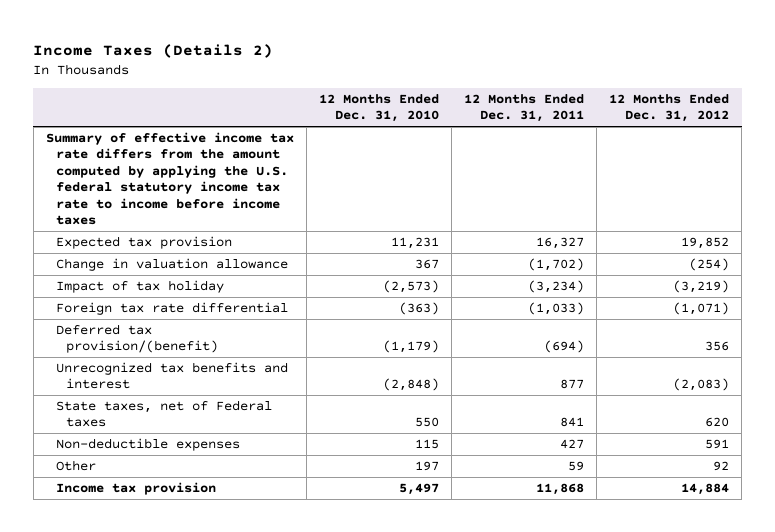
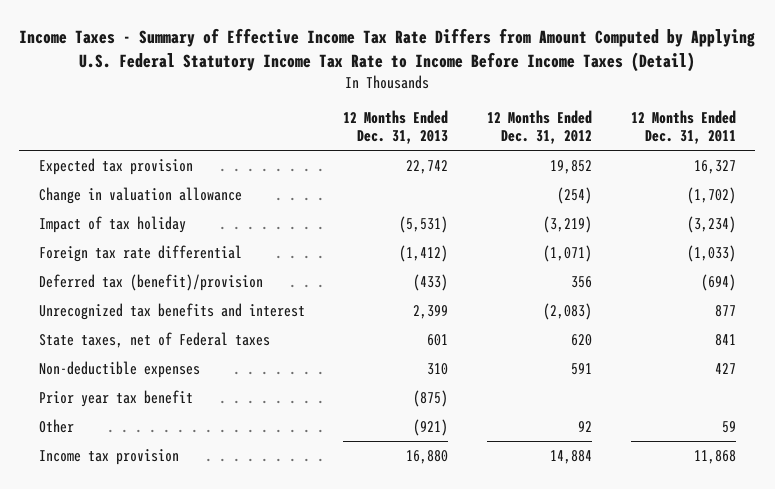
- Income Taxes (Details 2)
+ Income Taxes - Summary of Effective Income Tax Rate Differs from Amount Computed by Applying U.S. Federal Statutory Income Tax Rate to Income Before Income Taxes (Detail)
- | 12 Months Ended Dec. 31, 2010 | 12 Months Ended Dec. 31, 2011 | 12 Months Ended Dec. 31, 2012
+ | 12 Months Ended Dec. 31, 2013 | 12 Months Ended Dec. 31, 2012 | 12 Months Ended Dec. 31, 2011
- Summary of effective income tax rate differs from the amount computed by applying the U.S. federal statutory income tax rate to income before income taxes
- Deferred tax provision/(benefit) | (1,179) | (694) | 356
+ Deferred tax (benefit)/provision | (433) | 356 | (694)
+ Prior year tax benefit | (875) | |

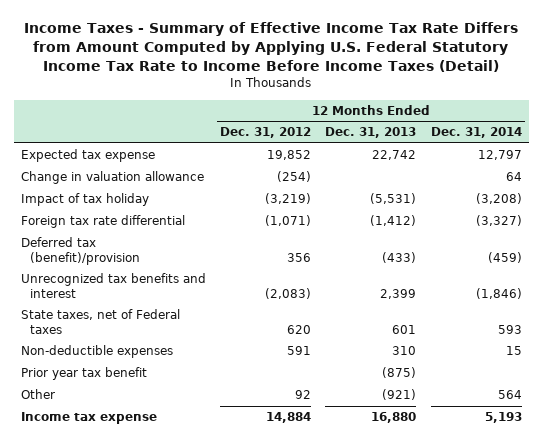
- | 12 Months Ended Dec. 31, 2013 | 12 Months Ended Dec. 31, 2012 | 12 Months Ended Dec. 31, 2011
+ | 12 Months Ended Dec. 31, 2012 | 12 Months Ended Dec. 31, 2013 | 12 Months Ended Dec. 31, 2014
- Expected tax provision | 22,742 | 19,852 | 16,327
+ Expected tax expense | 19,852 | 22,742 | 12,797
- Income tax provision | 16,880 | 14,884 | 11,868
+ Income tax expense | 14,884 | 16,880 | 5,193

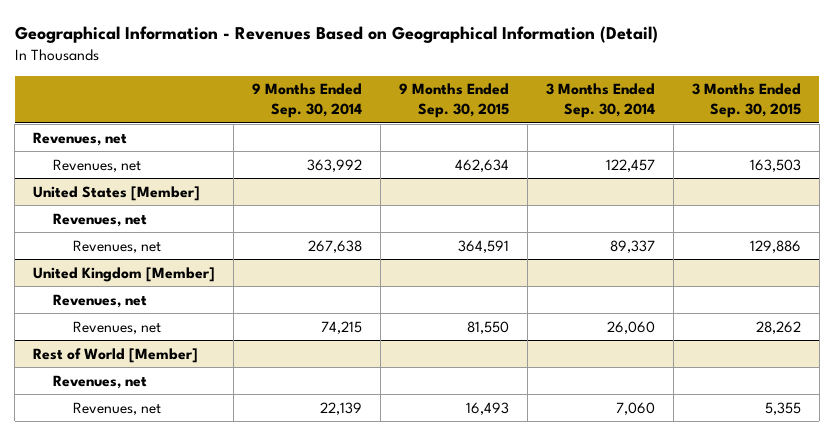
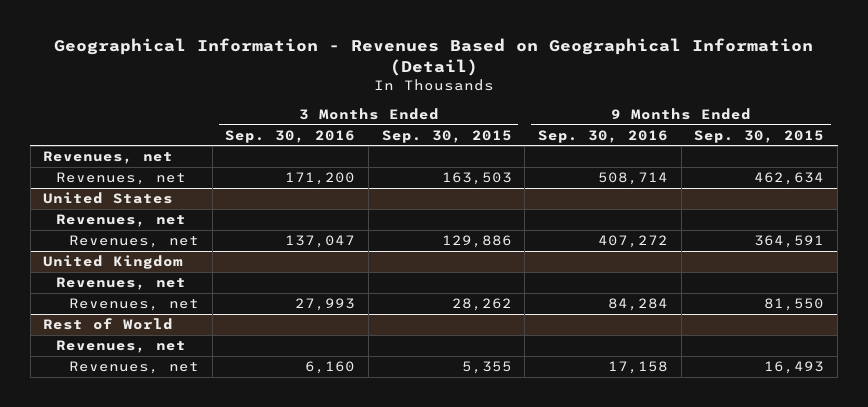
- | 9 Months Ended Sep. 30, 2014 | 9 Months Ended Sep. 30, 2015 | 3 Months Ended Sep. 30, 2014 | 3 Months Ended Sep. 30, 2015
+ | 3 Months Ended Sep. 30, 2016 | 3 Months Ended Sep. 30, 2015 | 9 Months Ended Sep. 30, 2016 | 9 Months Ended Sep. 30, 2015
- United States [Member]
+ United States
- United Kingdom [Member]
+ United Kingdom
- Rest of World [Member]
+ Rest of World

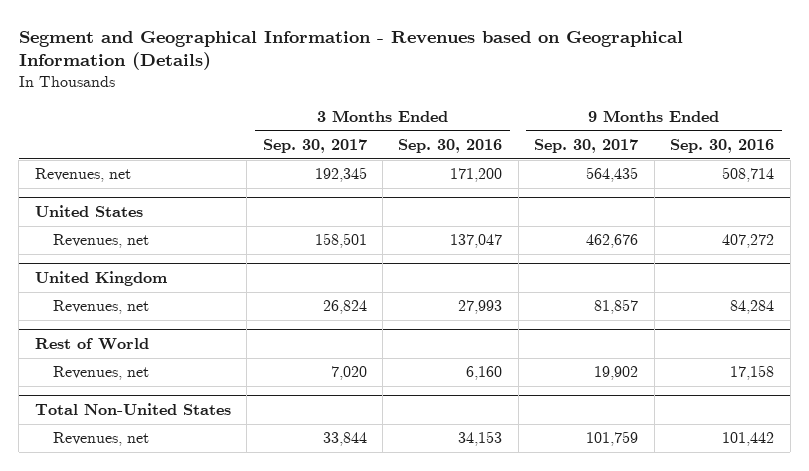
- Geographical Information - Revenues Based on Geographical Information (Detail)
+ Segment and Geographical Information - Revenues based on Geographical Information (Details)
- | 3 Months Ended Sep. 30, 2016 | 3 Months Ended Sep. 30, 2015 | 9 Months Ended Sep. 30, 2016 | 9 Months Ended Sep. 30, 2015
+ | 3 Months Ended Sep. 30, 2017 | 3 Months Ended Sep. 30, 2016 | 9 Months Ended Sep. 30, 2017 | 9 Months Ended Sep. 30, 2016
- Revenues, net
@ United States
- Revenues, net
@ United Kingdom
- Revenues, net
@ Rest of World
- Revenues, net
+ Total Non-United States
+ Revenues, net | 33,844 | 34,153 | 101,759 | 101,442

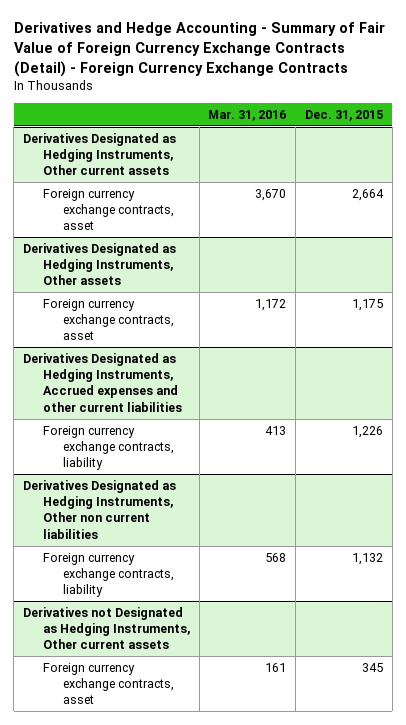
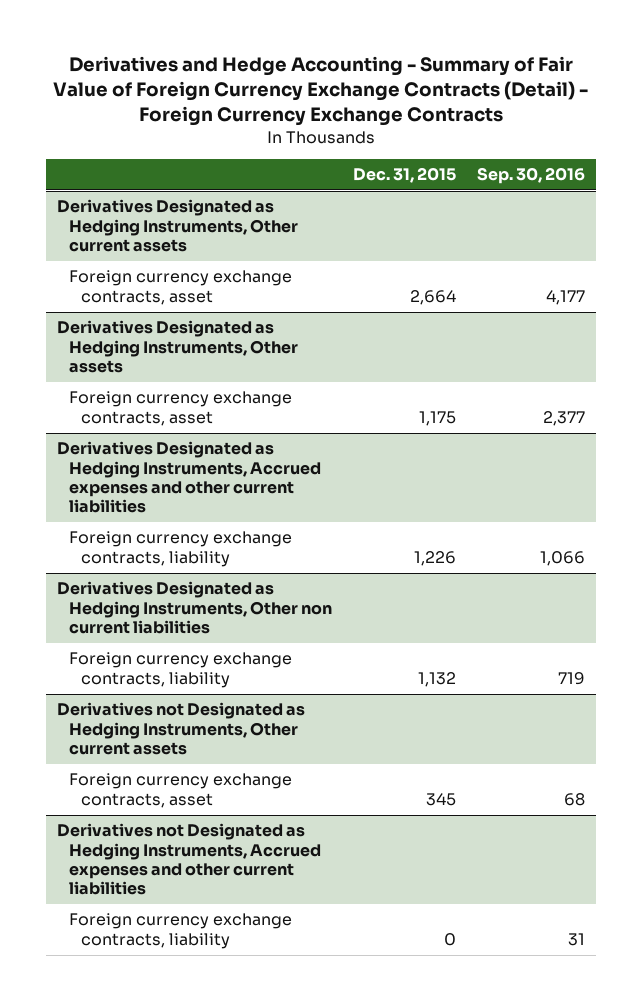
- | Mar. 31, 2016 | Dec. 31, 2015
+ | Dec. 31, 2015 | Sep. 30, 2016
+ Derivatives not Designated as Hedging Instruments, Accrued expenses and other current liabilities
+ Foreign currency exchange contracts, liability | 0 | 31

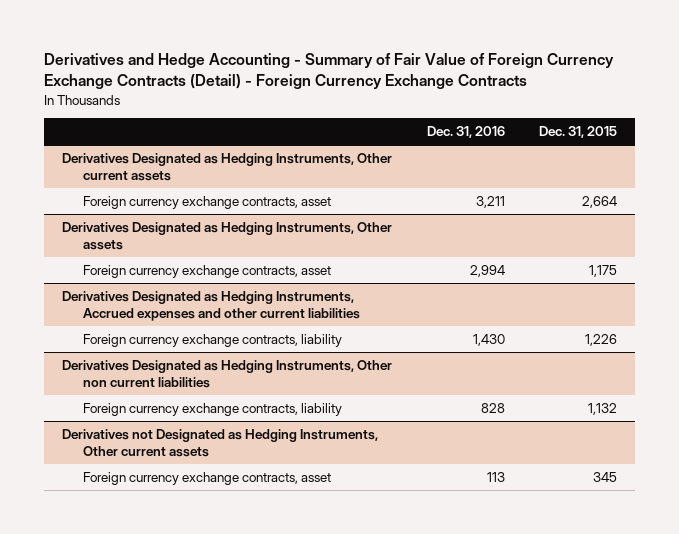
- | Dec. 31, 2015 | Sep. 30, 2016
+ | Dec. 31, 2016 | Dec. 31, 2015
- Derivatives not Designated as Hedging Instruments, Accrued expenses and other current liabilities
- Foreign currency exchange contracts, liability | 0 | 31

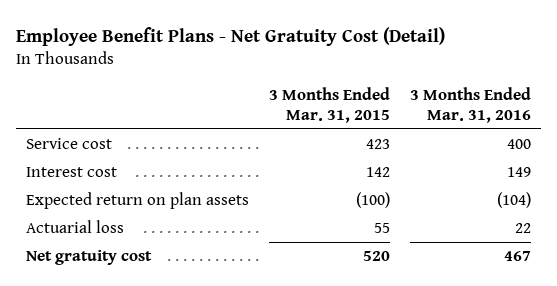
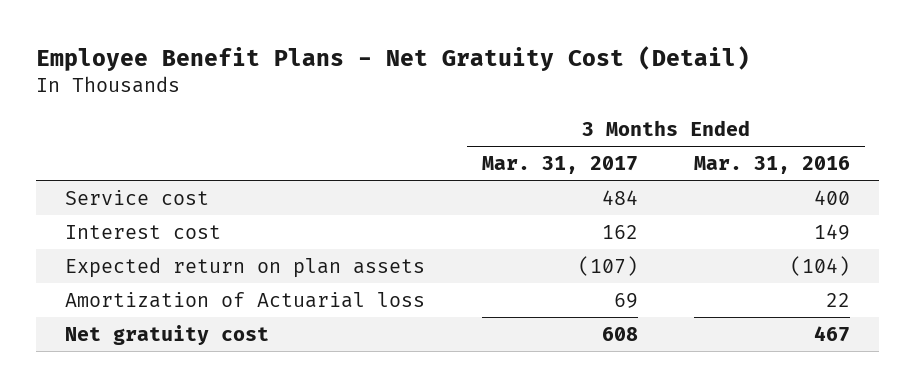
- | 3 Months Ended Mar. 31, 2015 | 3 Months Ended Mar. 31, 2016
+ | 3 Months Ended Mar. 31, 2017 | 3 Months Ended Mar. 31, 2016
- Actuarial loss | 55 | 22
+ Amortization of Actuarial loss | 69 | 22

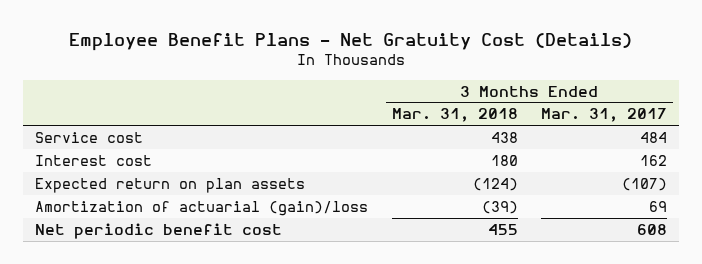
- Employee Benefit Plans - Net Gratuity Cost (Detail)
+ Employee Benefit Plans - Net Gratuity Cost (Details)
- | 3 Months Ended Mar. 31, 2017 | 3 Months Ended Mar. 31, 2016
+ | 3 Months Ended Mar. 31, 2018 | 3 Months Ended Mar. 31, 2017
- Amortization of Actuarial loss | 69 | 22
- Net gratuity cost | 608 | 467
+ Amortization of actuarial (gain)/loss | (39) | 69
+ Net periodic benefit cost | 455 | 608

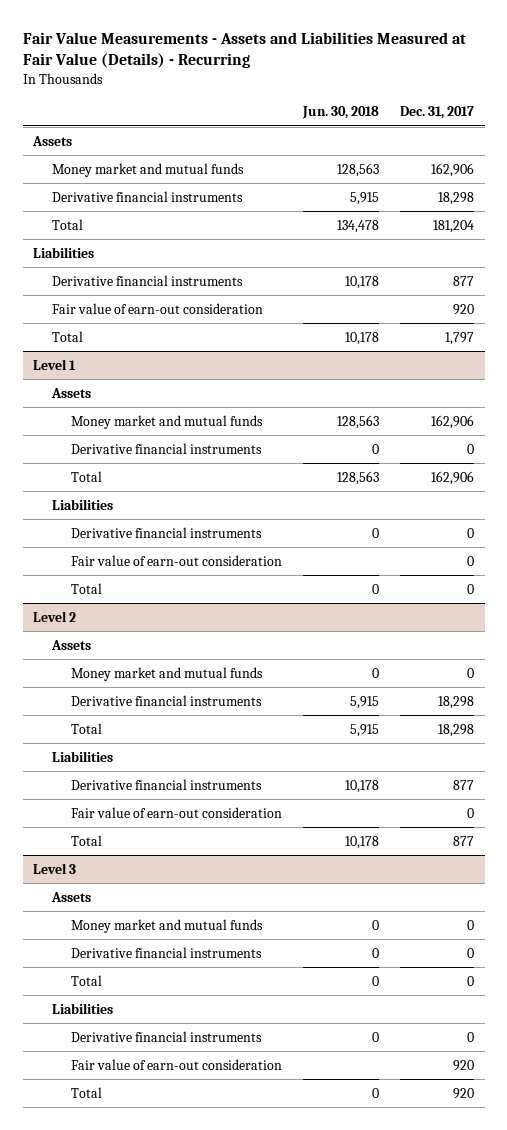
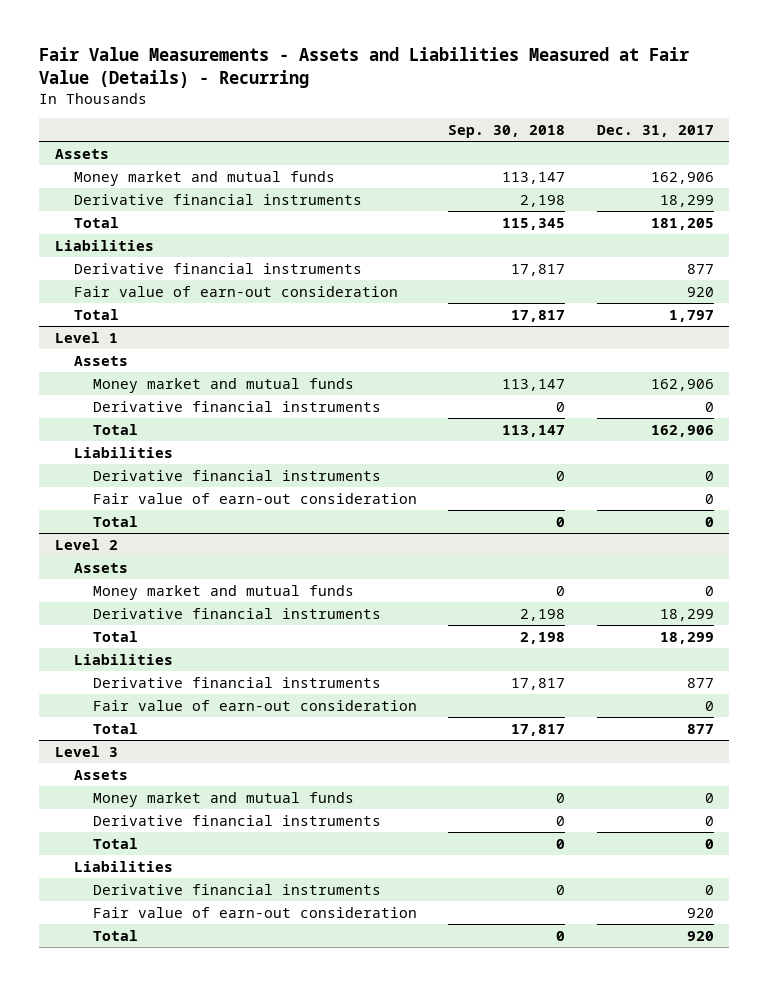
- | Jun. 30, 2018 | Dec. 31, 2017
+ | Sep. 30, 2018 | Dec. 31, 2017
- Derivative financial instruments | 5,915 | 18,298
- Total | 134,478 | 181,204
+ Derivative financial instruments | 2,198 | 18,299
+ Total | 115,345 | 181,205
@ Level 2
- Derivative financial instruments | 5,915 | 18,298
- Total | 5,915 | 18,298
+ Derivative financial instruments | 2,198 | 18,299
+ Total | 2,198 | 18,299

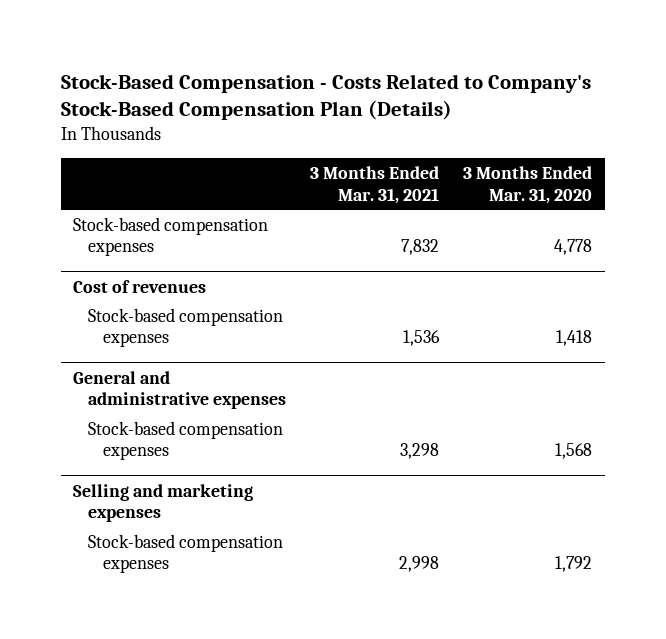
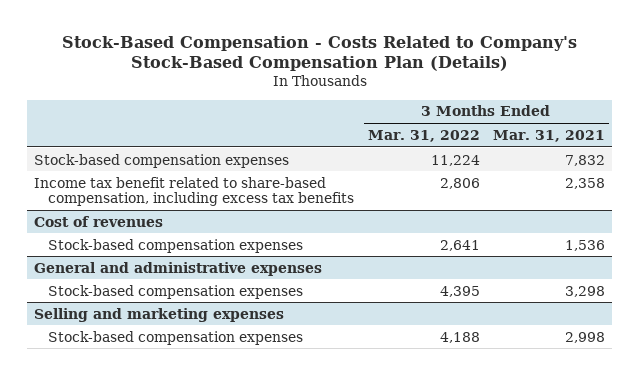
- | 3 Months Ended Mar. 31, 2021 | 3 Months Ended Mar. 31, 2020
+ | 3 Months Ended Mar. 31, 2022 | 3 Months Ended Mar. 31, 2021
+ Income tax benefit related to share-based compensation, including excess tax benefits | 2,806 | 2,358

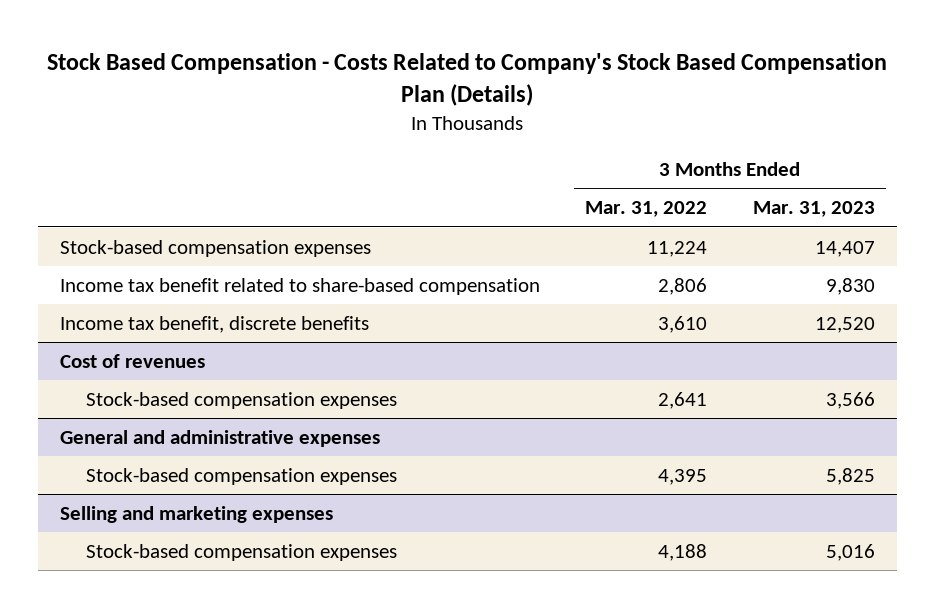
- Stock-Based Compensation - Costs Related to Company's Stock-Based Compensation Plan (Details)
+ Stock Based Compensation - Costs Related to Company's Stock Based Compensation Plan (Details)
- | 3 Months Ended Mar. 31, 2022 | 3 Months Ended Mar. 31, 2021
+ | 3 Months Ended Mar. 31, 2022 | 3 Months Ended Mar. 31, 2023
- Income tax benefit related to share-based compensation, including excess tax benefits | 2,806 | 2,358
+ Income tax benefit related to share-based compensation | 2,806 | 9,830
+ Income tax benefit, discrete benefits | 3,610 | 12,520

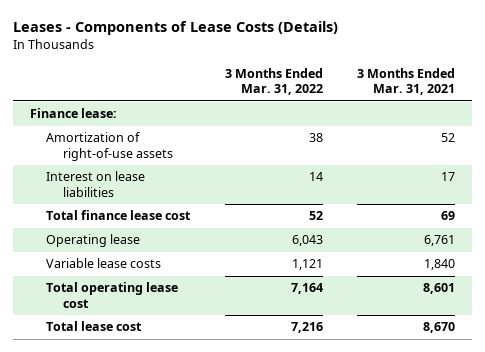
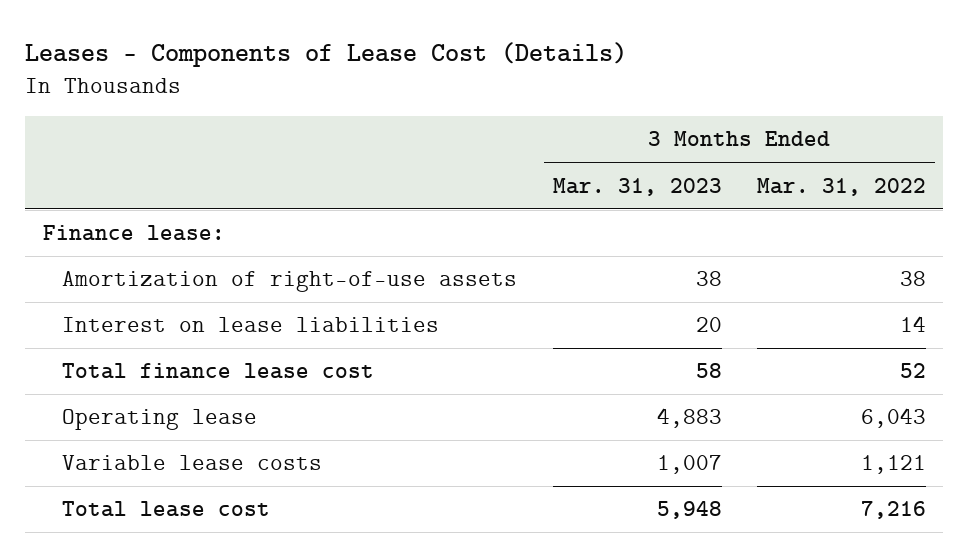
- Leases - Components of Lease Costs (Details)
+ Leases - Components of Lease Cost (Details)
- | 3 Months Ended Mar. 31, 2022 | 3 Months Ended Mar. 31, 2021
+ | 3 Months Ended Mar. 31, 2023 | 3 Months Ended Mar. 31, 2022
- Total operating lease cost | 7,164 | 8,601

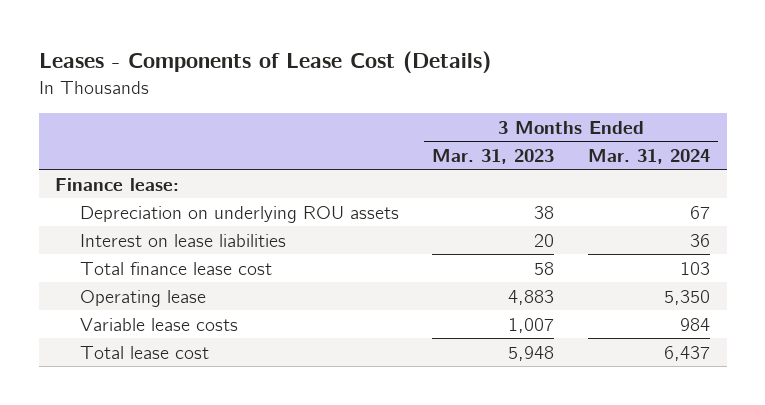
- | 3 Months Ended Mar. 31, 2023 | 3 Months Ended Mar. 31, 2022
+ | 3 Months Ended Mar. 31, 2023 | 3 Months Ended Mar. 31, 2024
- Amortization of right-of-use assets | 38 | 38
+ Depreciation on underlying ROU assets | 38 | 67

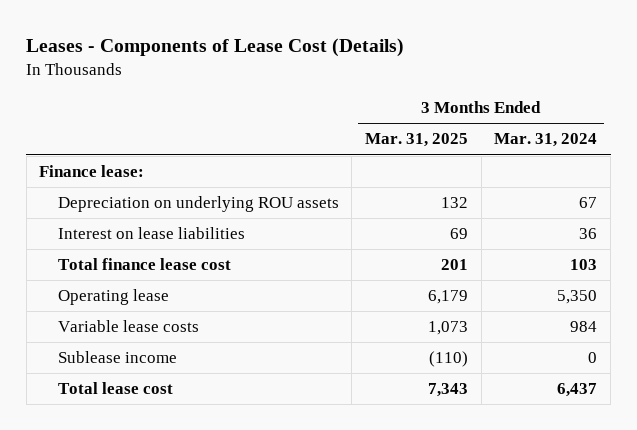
- | 3 Months Ended Mar. 31, 2023 | 3 Months Ended Mar. 31, 2024
+ | 3 Months Ended Mar. 31, 2025 | 3 Months Ended Mar. 31, 2024
+ Sublease income | (110) | 0

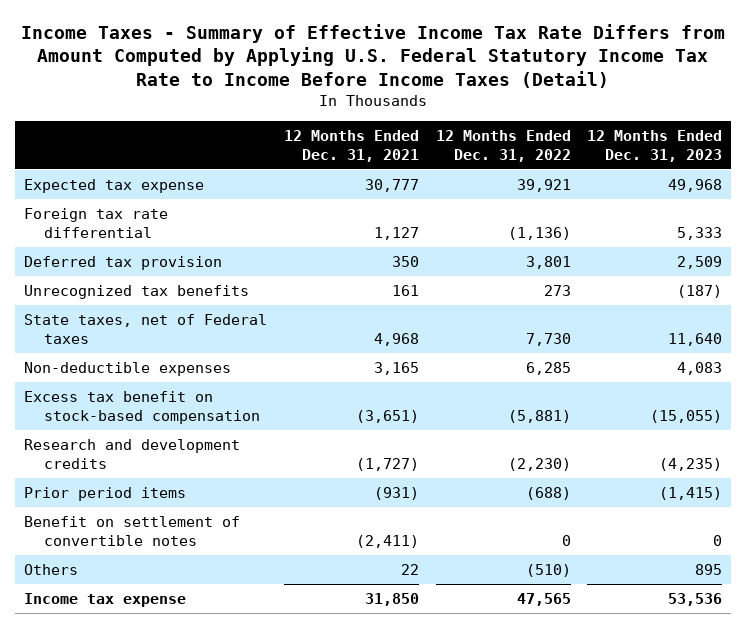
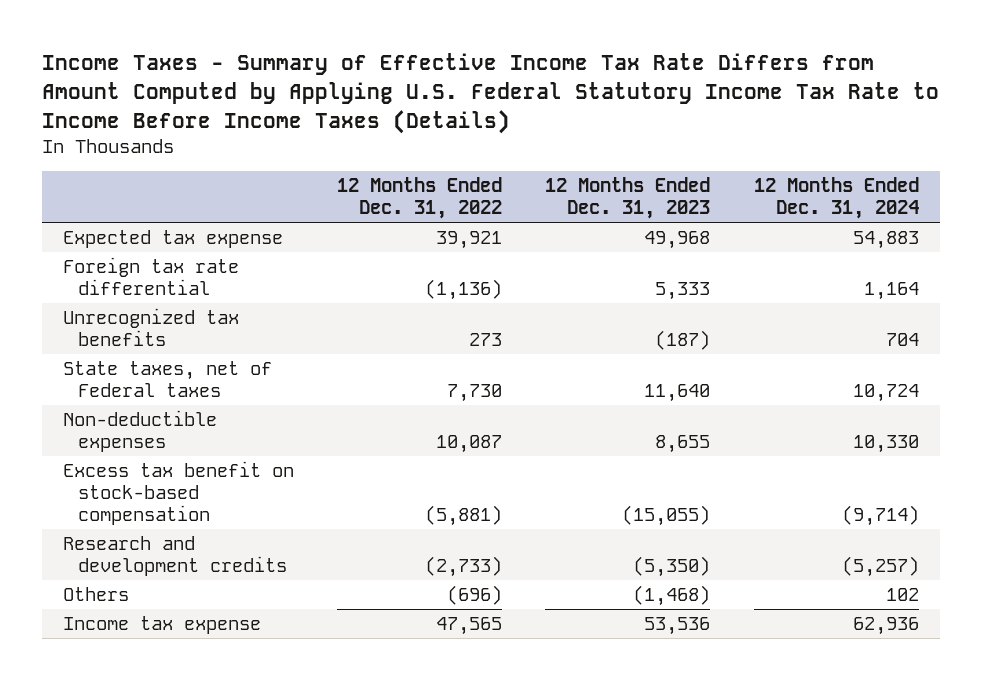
- Income Taxes - Summary of Effective Income Tax Rate Differs from Amount Computed by Applying U.S. Federal Statutory Income Tax Rate to Income Before Income Taxes (Detail)
+ Income Taxes - Summary of Effective Income Tax Rate Differs from Amount Computed by Applying U.S. Federal Statutory Income Tax Rate to Income Before Income Taxes (Details)
- | 12 Months Ended Dec. 31, 2021 | 12 Months Ended Dec. 31, 2022 | 12 Months Ended Dec. 31, 2023
+ | 12 Months Ended Dec. 31, 2022 | 12 Months Ended Dec. 31, 2023 | 12 Months Ended Dec. 31, 2024
- Deferred tax provision | 350 | 3,801 | 2,509
- Non-deductible expenses | 3,165 | 6,285 | 4,083
+ Non-deductible expenses | 10,087 | 8,655 | 10,330
- Research and development credits | (1,727) | (2,230) | (4,235)
- Prior period items | (931) | (688) | (1,415)
- Benefit on settlement of convertible notes | (2,411) | 0 | 0
- Others | 22 | (510) | 895
+ Research and development credits | (2,733) | (5,350) | (5,257)
+ Others | (696) | (1,468) | 102

